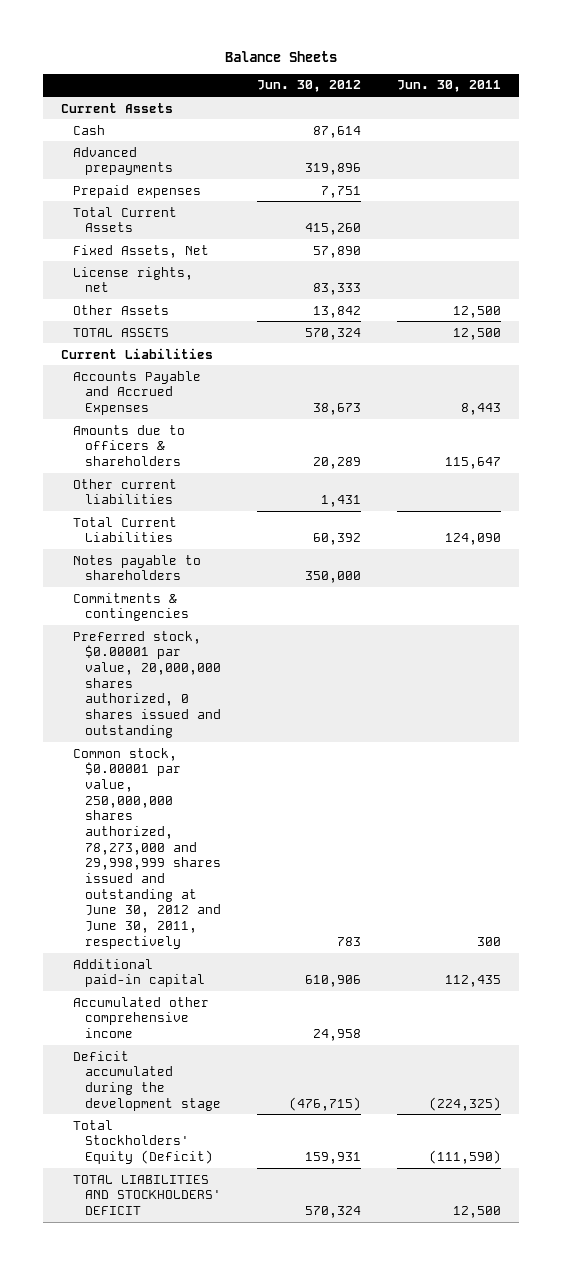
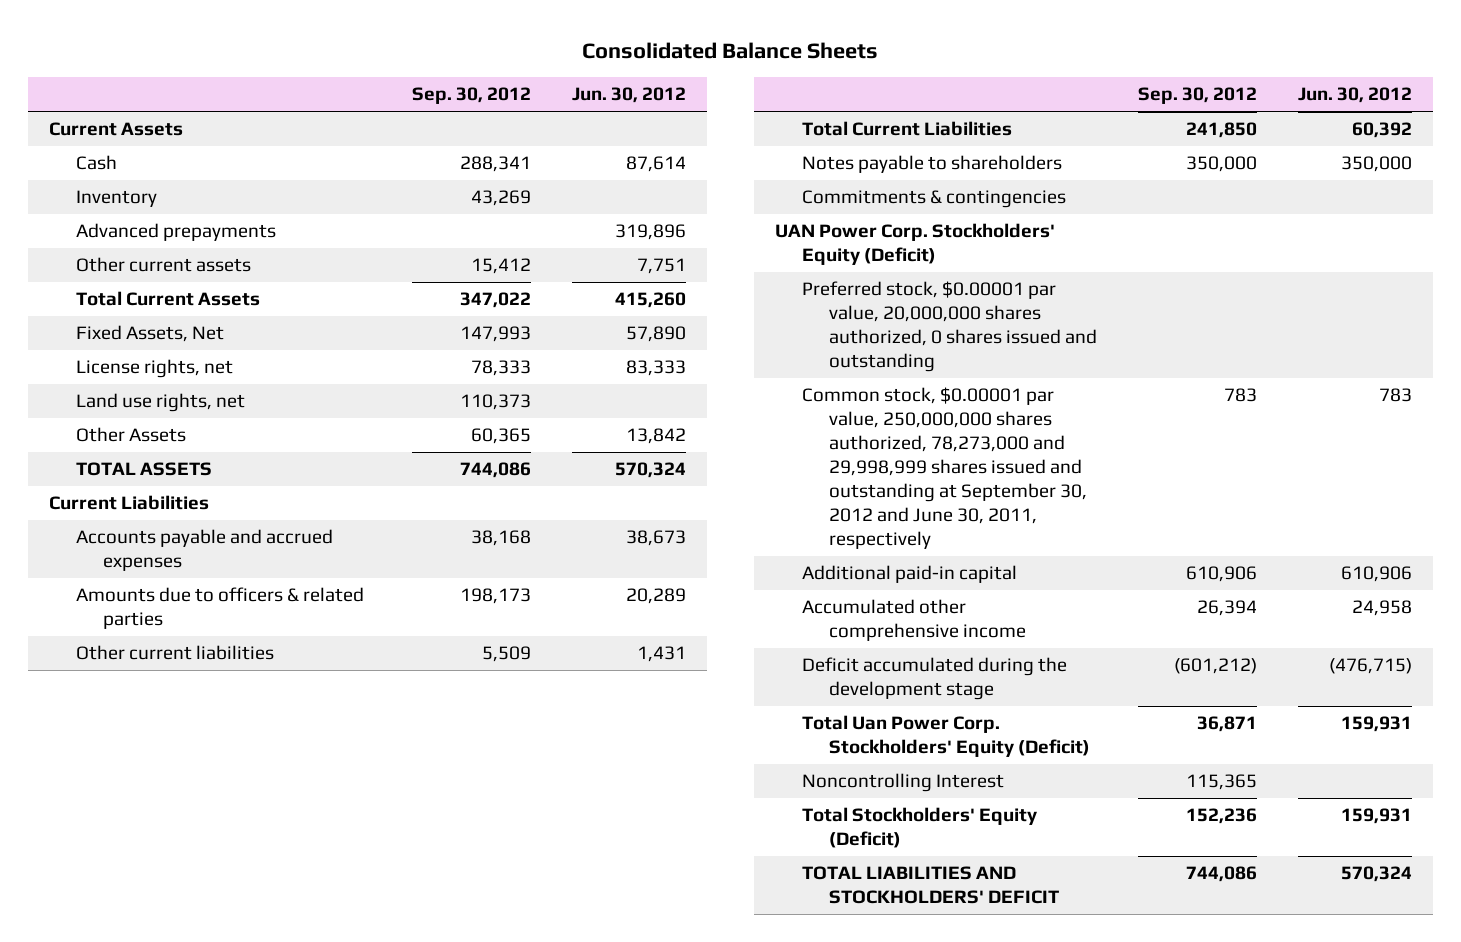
- Balance Sheets
+ Consolidated Balance Sheets
- | Jun. 30, 2012 | Jun. 30, 2011
+ | Sep. 30, 2012 | Jun. 30, 2012
+ Inventory | 43,269 |
- Prepaid expenses | 7,751 |
+ Other current assets | 15,412 | 7,751
+ Land use rights, net | 110,373 |
- Accounts Payable and Accrued Expenses | 38,673 | 8,443
- Amounts due to officers & shareholders | 20,289 | 115,647
+ Accounts payable and accrued expenses | 38,168 | 38,673
+ Amounts due to officers & related parties | 198,173 | 20,289
+ UAN Power Corp. Stockholders' Equity (Deficit)
- Common stock, $0.00001 par value, 250,000,000 shares authorized, 78,273,000 and 29,998,999 shares issued and outstanding at June 30, 2012 and June 30, 2011, respectively | 783 | 300
+ Common stock, $0.00001 par value, 250,000,000 shares authorized, 78,273,000 and 29,998,999 shares issued and outstanding at September 30, 2012 and June 30, 2011, respectively | 783 | 783
+ Total Uan Power Corp. Stockholders' Equity (Deficit) | 36,871 | 159,931
+ Noncontrolling Interest | 115,365 |

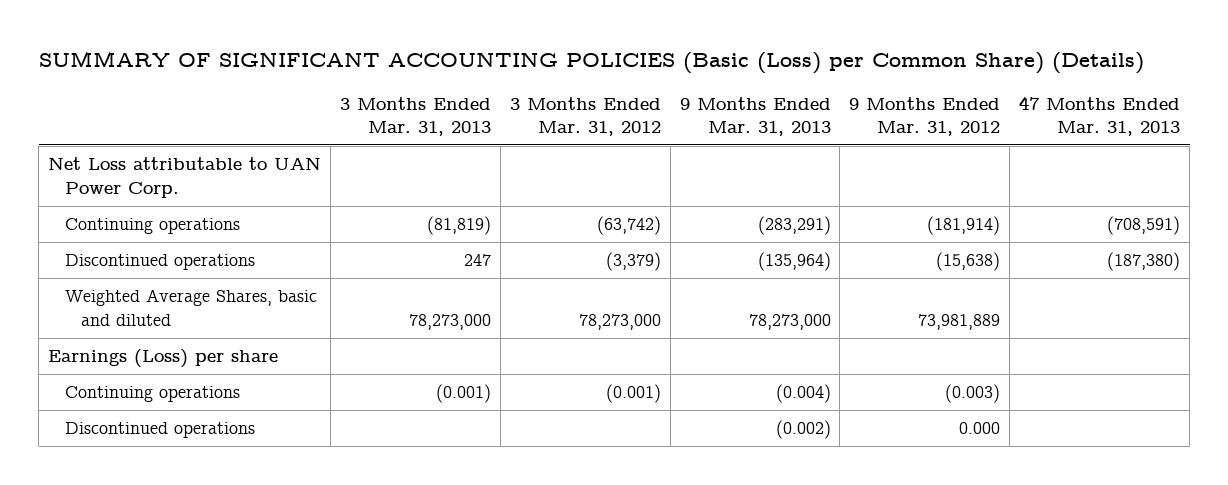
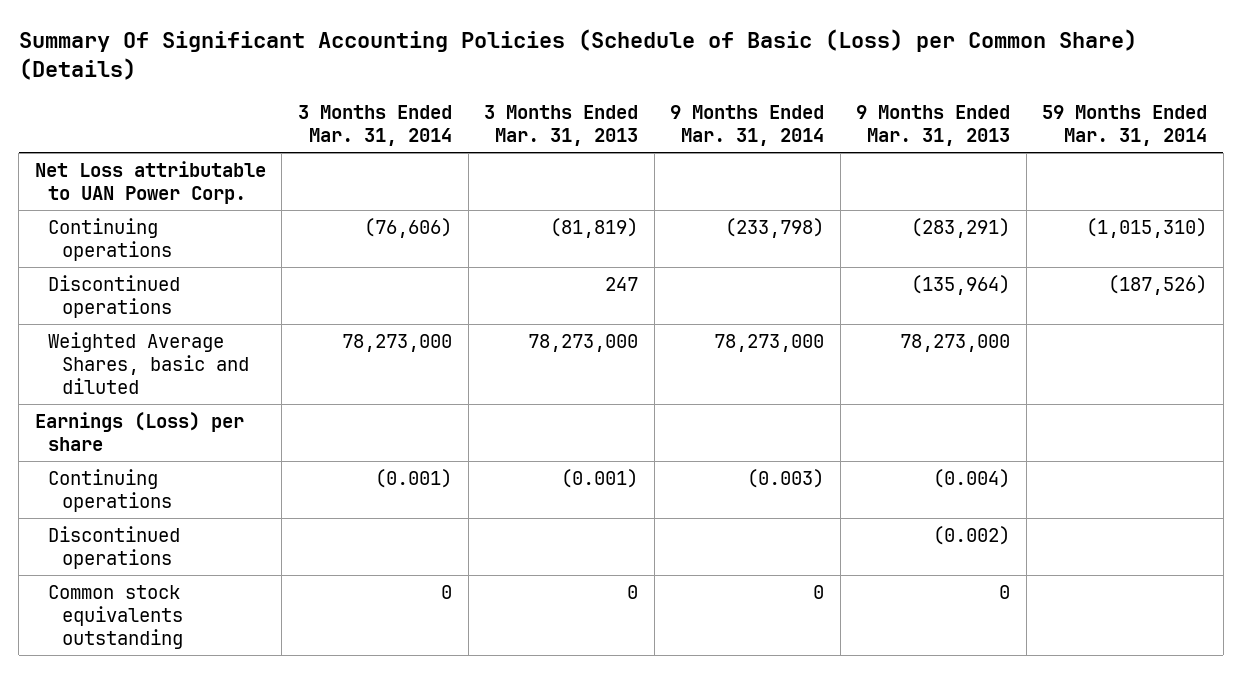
- SUMMARY OF SIGNIFICANT ACCOUNTING POLICIES (Basic (Loss) per Common Share) (Details)
+ Summary Of Significant Accounting Policies (Schedule of Basic (Loss) per Common Share) (Details)
- | 3 Months Ended Mar. 31, 2013 | 3 Months Ended Mar. 31, 2012 | 9 Months Ended Mar. 31, 2013 | 9 Months Ended Mar. 31, 2012 | 47 Months Ended Mar. 31, 2013
+ | 3 Months Ended Mar. 31, 2014 | 3 Months Ended Mar. 31, 2013 | 9 Months Ended Mar. 31, 2014 | 9 Months Ended Mar. 31, 2013 | 59 Months Ended Mar. 31, 2014
+ Common stock equivalents outstanding | 0 | 0 | 0 | 0 |

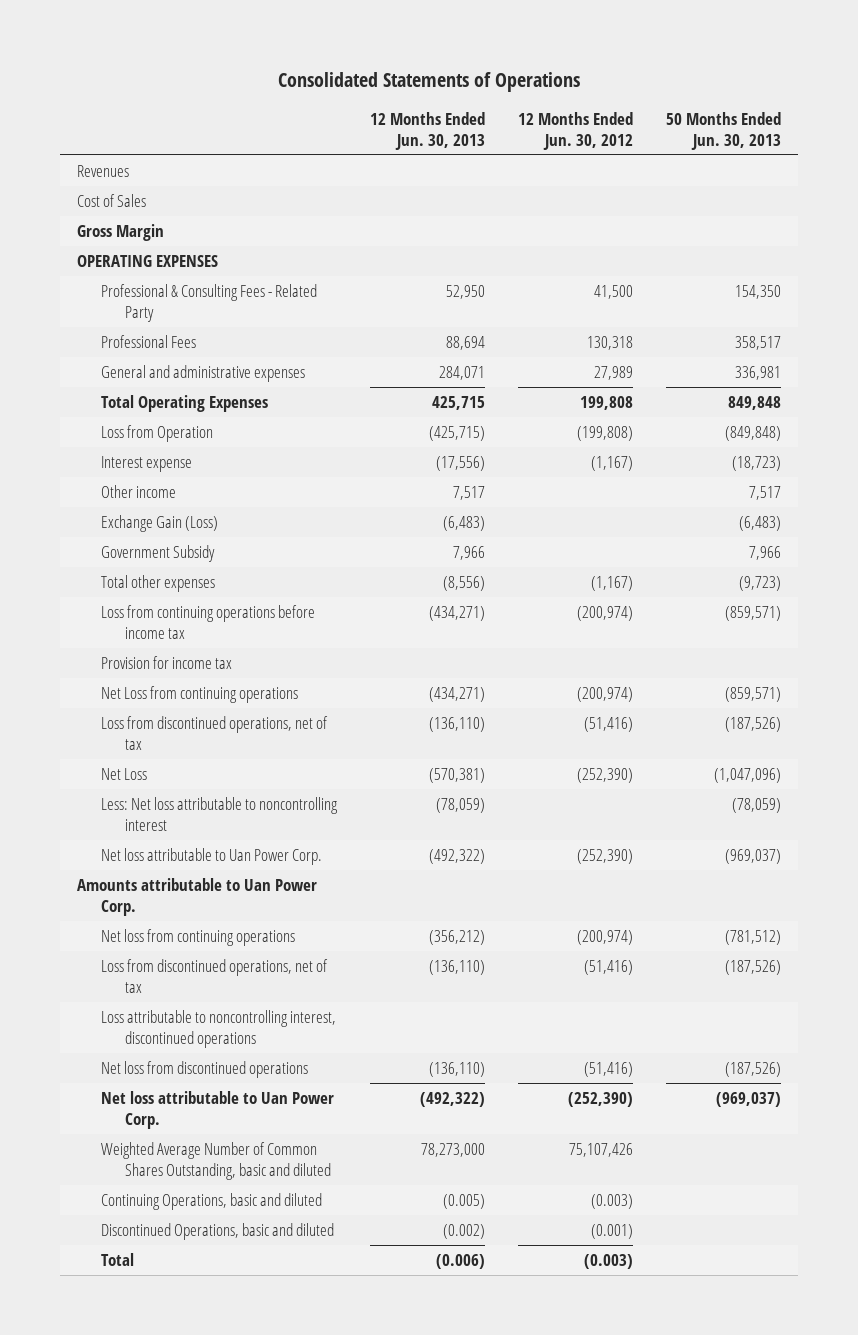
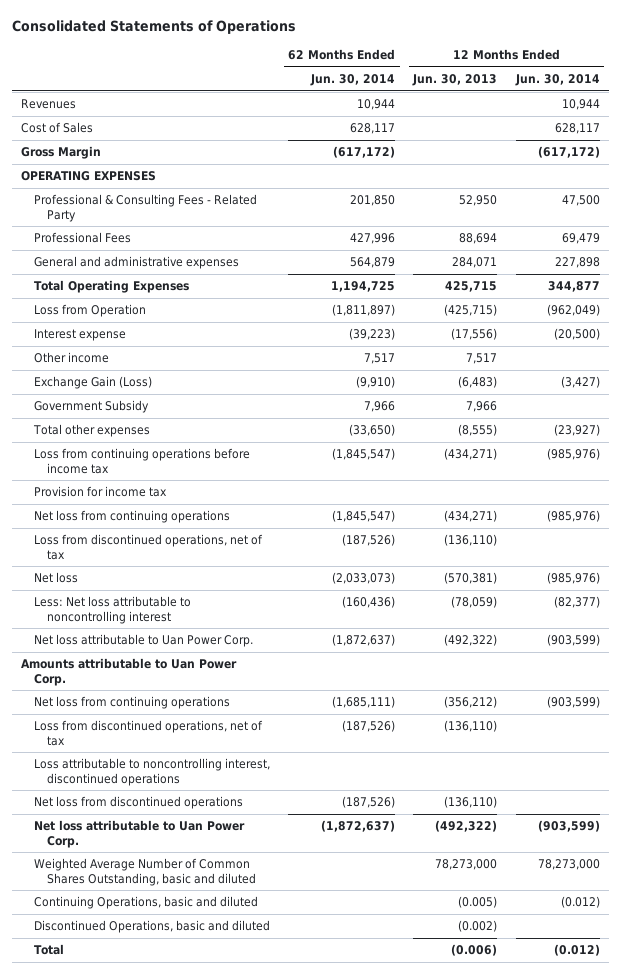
- | 12 Months Ended Jun. 30, 2013 | 12 Months Ended Jun. 30, 2012 | 50 Months Ended Jun. 30, 2013
+ | 62 Months Ended Jun. 30, 2014 | 12 Months Ended Jun. 30, 2013 | 12 Months Ended Jun. 30, 2014
- Total other expenses | (8,556) | (1,167) | (9,723)
+ Total other expenses | (33,650) | (8,555) | (23,927)
- Net Loss from continuing operations | (434,271) | (200,974) | (859,571)
+ Net loss from continuing operations | (1,845,547) | (434,271) | (985,976)
- Net Loss | (570,381) | (252,390) | (1,047,096)
+ Net loss | (2,033,073) | (570,381) | (985,976)

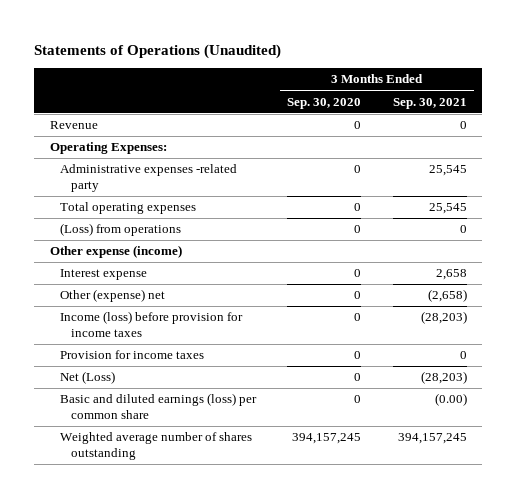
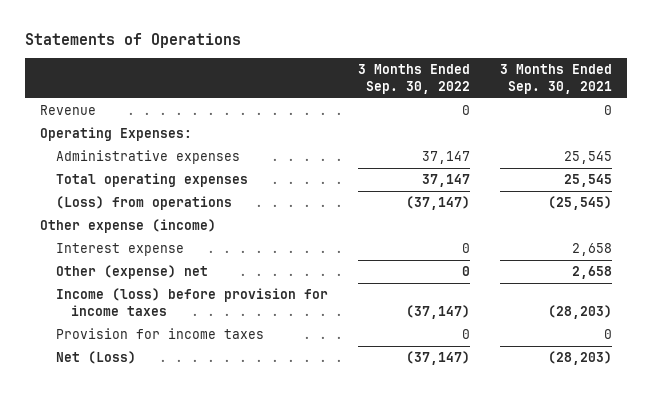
- Statements of Operations (Unaudited)
+ Statements of Operations
- | 3 Months Ended Sep. 30, 2020 | 3 Months Ended Sep. 30, 2021
+ | 3 Months Ended Sep. 30, 2022 | 3 Months Ended Sep. 30, 2021
- Administrative expenses -related party | 0 | 25,545
+ Administrative expenses | 37,147 | 25,545
- (Loss) from operations | 0 | 0
+ (Loss) from operations | (37,147) | (25,545)
- Other (expense) net | 0 | (2,658)
+ Other (expense) net | 0 | 2,658
- Basic and diluted earnings (loss) per common share | 0 | (0.00)
- Weighted average number of shares outstanding | 394,157,245 | 394,157,245

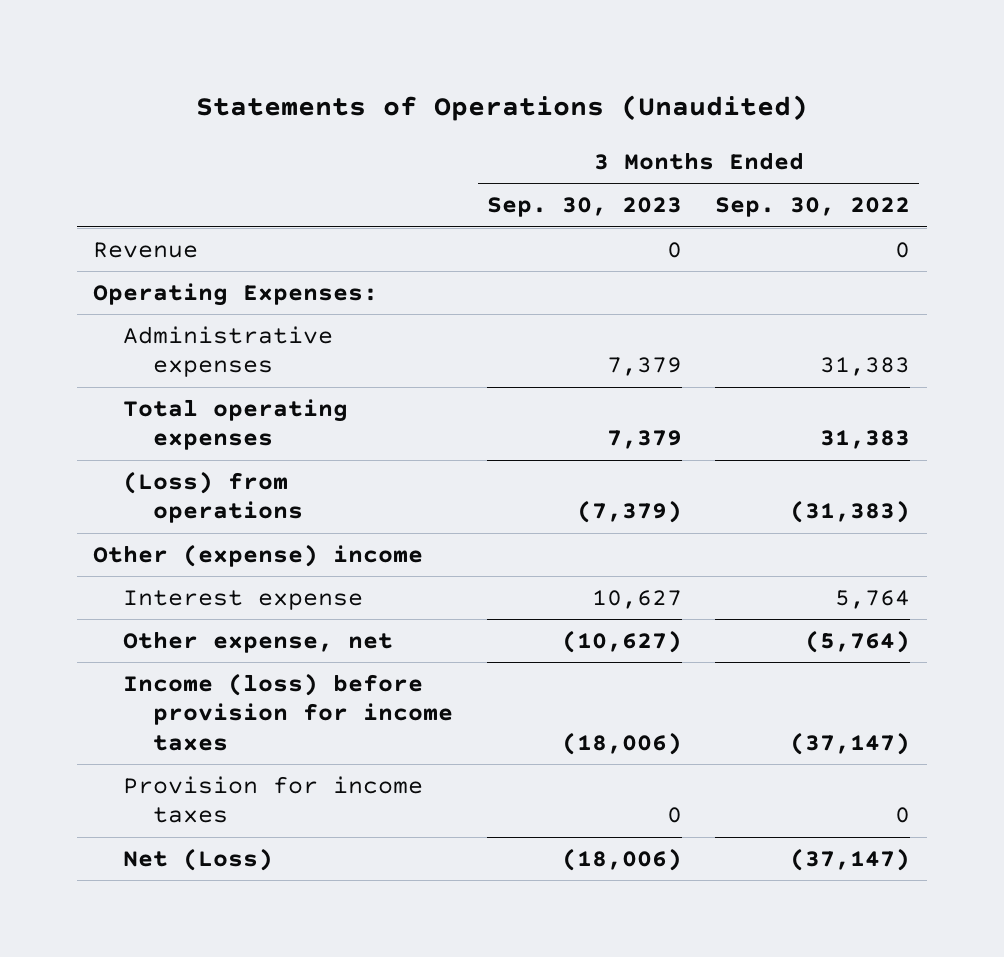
- Statements of Operations
+ Statements of Operations (Unaudited)
- | 3 Months Ended Sep. 30, 2022 | 3 Months Ended Sep. 30, 2021
+ | 3 Months Ended Sep. 30, 2023 | 3 Months Ended Sep. 30, 2022
- Administrative expenses | 37,147 | 25,545
- Total operating expenses | 37,147 | 25,545
- (Loss) from operations | (37,147) | (25,545)
- Other expense (income)
- Interest expense | 0 | 2,658
- Other (expense) net | 0 | 2,658
+ Administrative expenses | 7,379 | 31,383
+ Total operating expenses | 7,379 | 31,383
+ (Loss) from operations | (7,379) | (31,383)
+ Other (expense) income
+ Interest expense | 10,627 | 5,764
+ Other expense, net | (10,627) | (5,764)

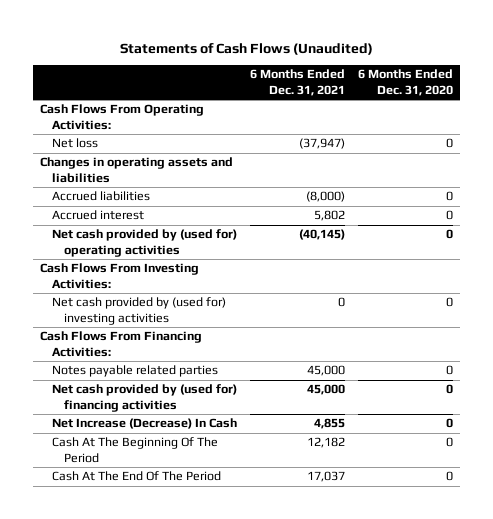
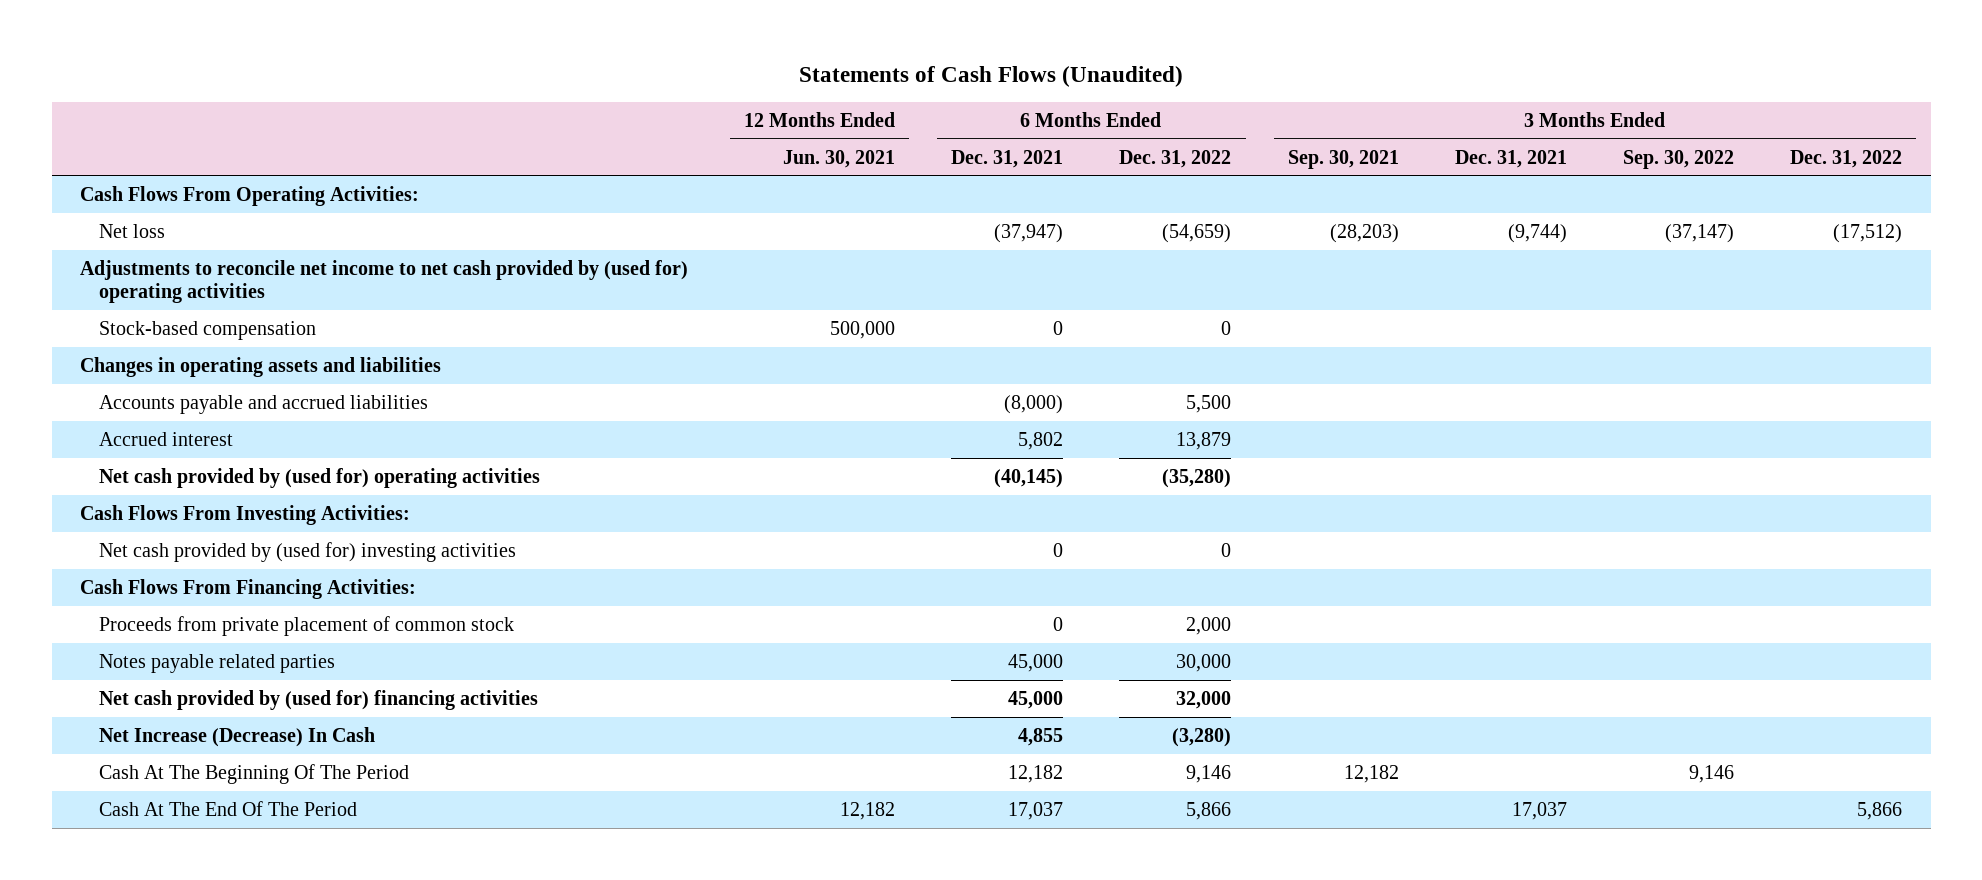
- | 6 Months Ended Dec. 31, 2021 | 6 Months Ended Dec. 31, 2020
+ | 12 Months Ended Jun. 30, 2021 | 6 Months Ended Dec. 31, 2021 | 6 Months Ended Dec. 31, 2022 | 3 Months Ended Sep. 30, 2021 | 3 Months Ended Dec. 31, 2021 | 3 Months Ended Sep. 30, 2022 | 3 Months Ended Dec. 31, 2022
+ Adjustments to reconcile net income to net cash provided by (used for) operating activities
+ Stock-based compensation | 500,000 | 0 | 0 | | | |
- Accrued liabilities | (8,000) | 0
+ Accounts payable and accrued liabilities | | (8,000) | 5,500 | | | |
+ Proceeds from private placement of common stock | | 0 | 2,000 | | | |

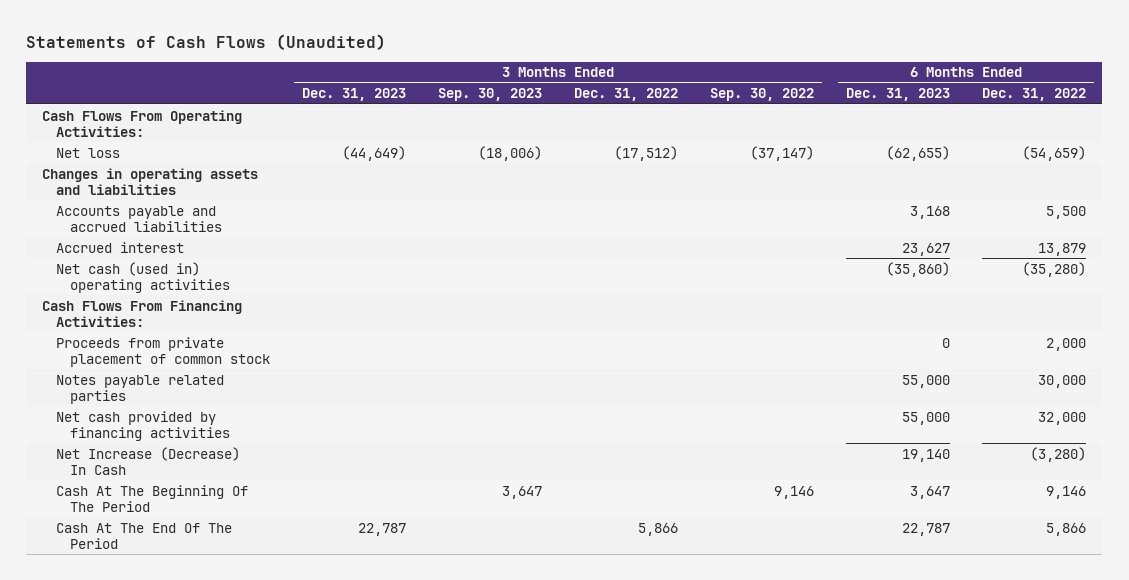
- | 12 Months Ended Jun. 30, 2021 | 6 Months Ended Dec. 31, 2021 | 6 Months Ended Dec. 31, 2022 | 3 Months Ended Sep. 30, 2021 | 3 Months Ended Dec. 31, 2021 | 3 Months Ended Sep. 30, 2022 | 3 Months Ended Dec. 31, 2022
+ | 3 Months Ended Dec. 31, 2023 | 3 Months Ended Sep. 30, 2023 | 3 Months Ended Dec. 31, 2022 | 3 Months Ended Sep. 30, 2022 | 6 Months Ended Dec. 31, 2023 | 6 Months Ended Dec. 31, 2022
- Adjustments to reconcile net income to net cash provided by (used for) operating activities
- Stock-based compensation | 500,000 | 0 | 0 | | | |
- Net cash provided by (used for) operating activities | | (40,145) | (35,280) | | | |
- Cash Flows From Investing Activities:
- Net cash provided by (used for) investing activities | | 0 | 0 | | | |
+ Net cash (used in) operating activities | | | | | (35,860) | (35,280)
- Net cash provided by (used for) financing activities | | 45,000 | 32,000 | | | |
+ Net cash provided by financing activities | | | | | 55,000 | 32,000

